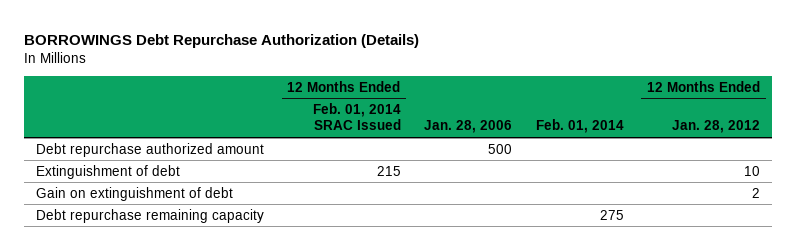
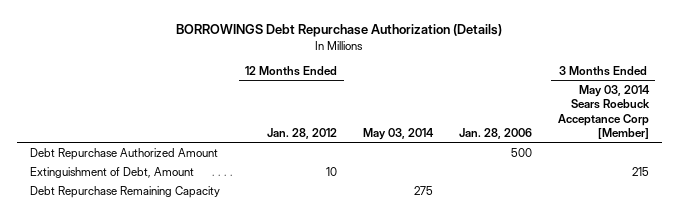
- | 12 Months Ended Feb. 01, 2014 SRAC Issued | Jan. 28, 2006 | Feb. 01, 2014 | 12 Months Ended Jan. 28, 2012
+ | 12 Months Ended Jan. 28, 2012 | May 03, 2014 | Jan. 28, 2006 | 3 Months Ended May 03, 2014 Sears Roebuck Acceptance Corp [Member]
- Debt repurchase authorized amount | | 500 | |
- Extinguishment of debt | 215 | | | 10
- Gain on extinguishment of debt | | | | 2
- Debt repurchase remaining capacity | | | 275 |
+ Debt Repurchase Authorized Amount | | | 500 |
+ Extinguishment of Debt, Amount | 10 | | | 215
+ Debt Repurchase Remaining Capacity | | 275 | |

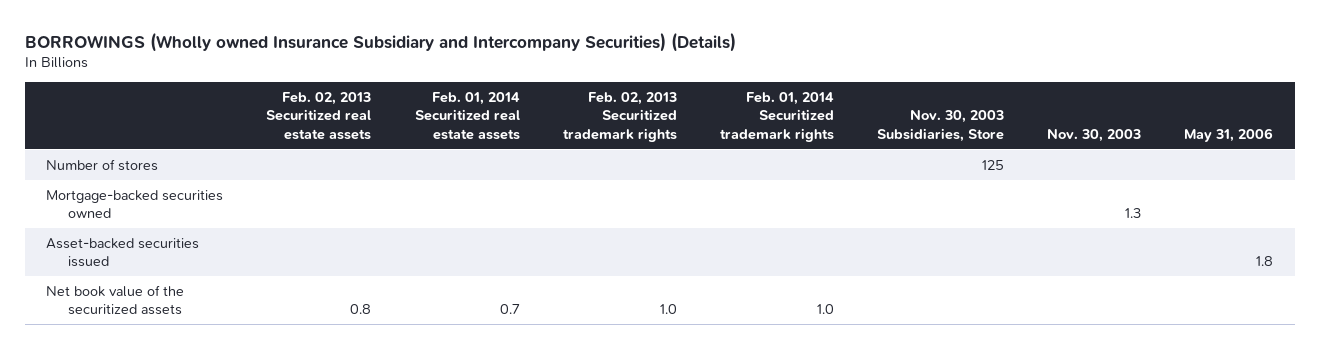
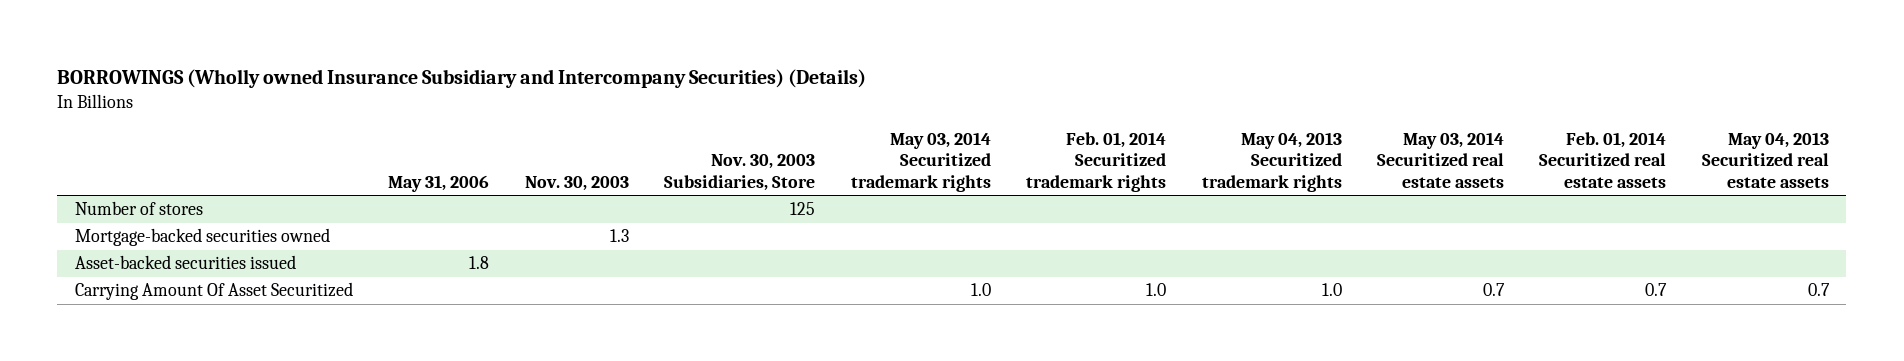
- | Feb. 02, 2013 Securitized real estate assets | Feb. 01, 2014 Securitized real estate assets | Feb. 02, 2013 Securitized trademark rights | Feb. 01, 2014 Securitized trademark rights | Nov. 30, 2003 Subsidiaries, Store | Nov. 30, 2003 | May 31, 2006
+ | May 31, 2006 | Nov. 30, 2003 | Nov. 30, 2003 Subsidiaries, Store | May 03, 2014 Securitized trademark rights | Feb. 01, 2014 Securitized trademark rights | May 04, 2013 Securitized trademark rights | May 03, 2014 Securitized real estate assets | Feb. 01, 2014 Securitized real estate assets | May 04, 2013 Securitized real estate assets
- Net book value of the securitized assets | 0.8 | 0.7 | 1.0 | 1.0 | | |
+ Carrying Amount Of Asset Securitized | | | | 1.0 | 1.0 | 1.0 | 0.7 | 0.7 | 0.7

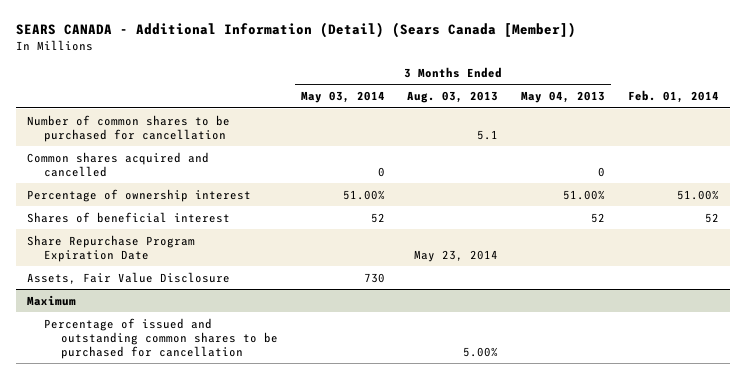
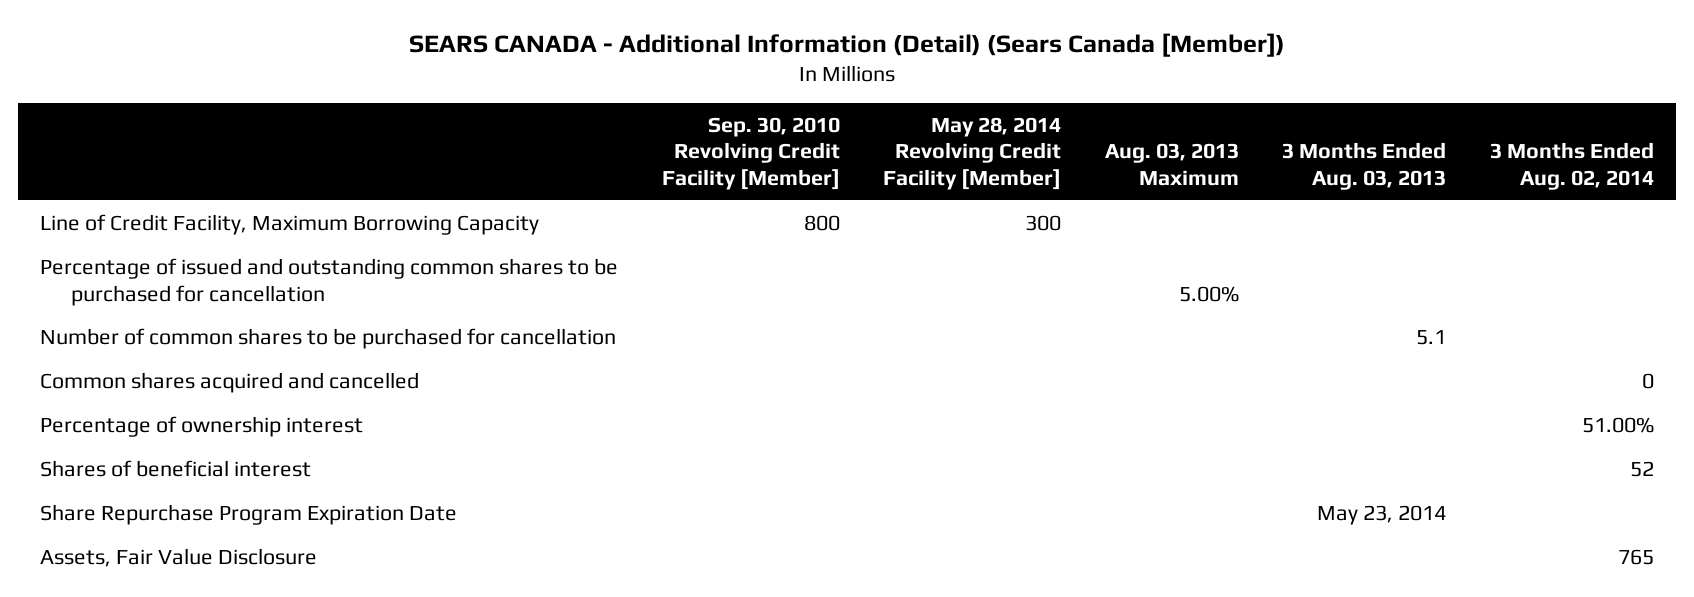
- | 3 Months Ended May 03, 2014 | 3 Months Ended Aug. 03, 2013 | 3 Months Ended May 04, 2013 | Feb. 01, 2014
+ | Sep. 30, 2010 Revolving Credit Facility [Member] | May 28, 2014 Revolving Credit Facility [Member] | Aug. 03, 2013 Maximum | 3 Months Ended Aug. 03, 2013 | 3 Months Ended Aug. 02, 2014
+ Line of Credit Facility, Maximum Borrowing Capacity | 800 | 300 | | |
+ Percentage of issued and outstanding common shares to be purchased for cancellation | | | 5.00% | |
- Maximum
- Percentage of issued and outstanding common shares to be purchased for cancellation | | 5.00% | |

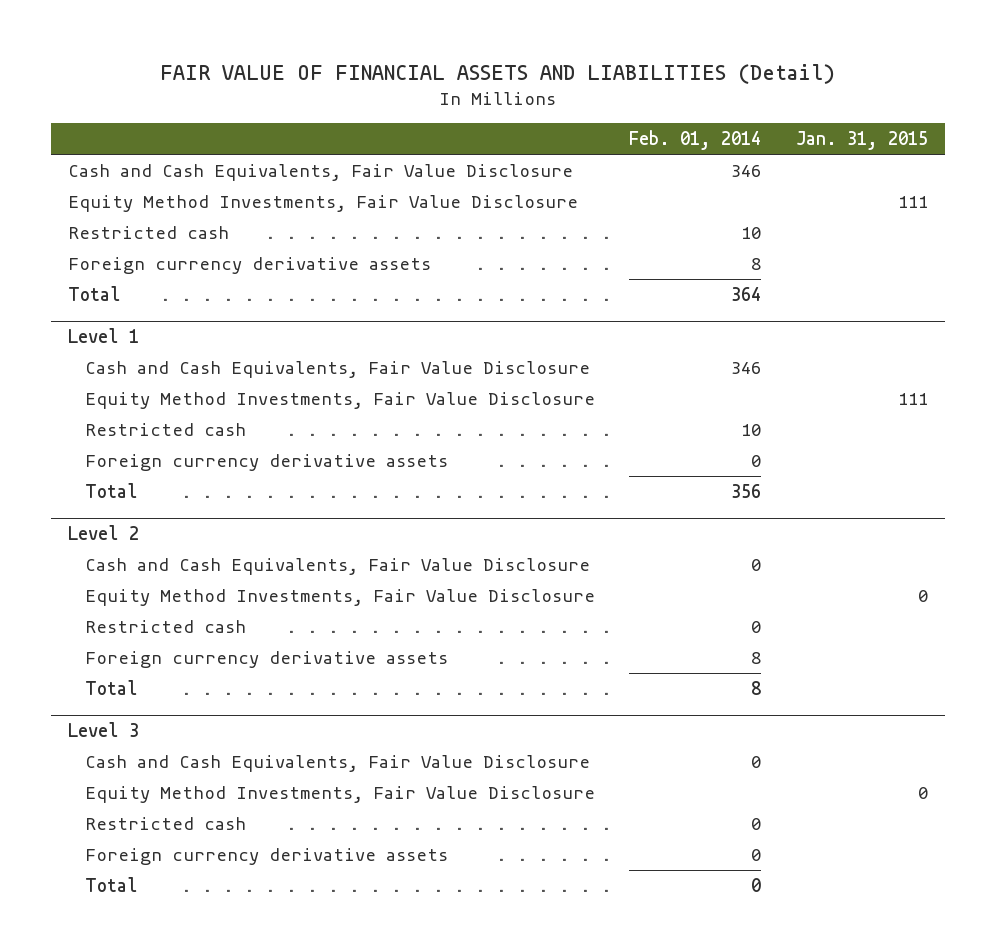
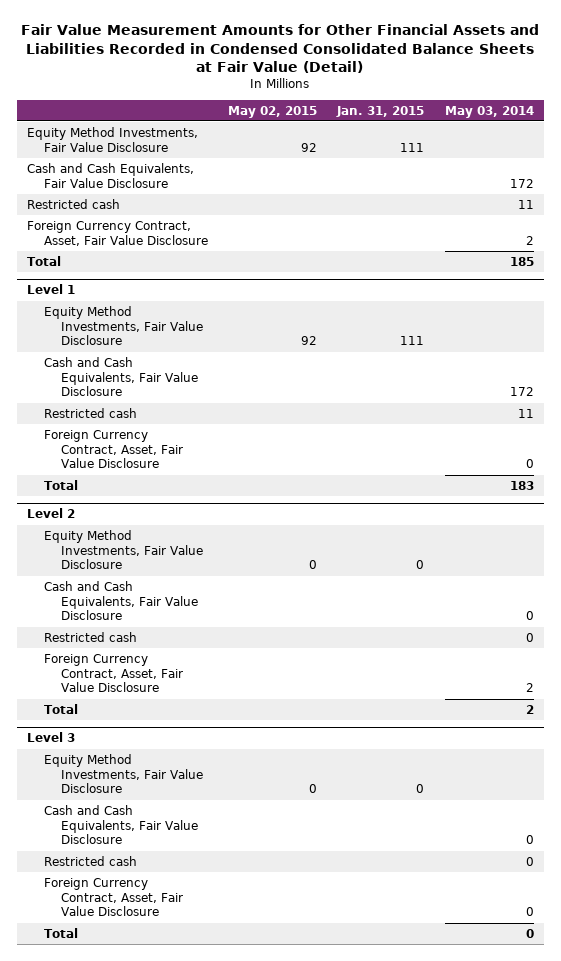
- FAIR VALUE OF FINANCIAL ASSETS AND LIABILITIES (Detail)
+ Fair Value Measurement Amounts for Other Financial Assets and Liabilities Recorded in Condensed Consolidated Balance Sheets at Fair Value (Detail)
- | Feb. 01, 2014 | Jan. 31, 2015
+ | May 02, 2015 | Jan. 31, 2015 | May 03, 2014
moved down: Cash and Cash Equivalents, Fair Value Disclosure | | | 172
- Foreign currency derivative assets | 8 |
+ Foreign Currency Contract, Asset, Fair Value Disclosure | | | 2
@ Level 1
moved down: Cash and Cash Equivalents, Fair Value Disclosure | | | 172
- Foreign currency derivative assets | 0 |
+ Foreign Currency Contract, Asset, Fair Value Disclosure | | | 0
@ Level 2
moved down: Cash and Cash Equivalents, Fair Value Disclosure | | | 0
- Foreign currency derivative assets | 8 |
+ Foreign Currency Contract, Asset, Fair Value Disclosure | | | 2
@ Level 3
moved down: Cash and Cash Equivalents, Fair Value Disclosure | | | 0
- Foreign currency derivative assets | 0 |
+ Foreign Currency Contract, Asset, Fair Value Disclosure | | | 0

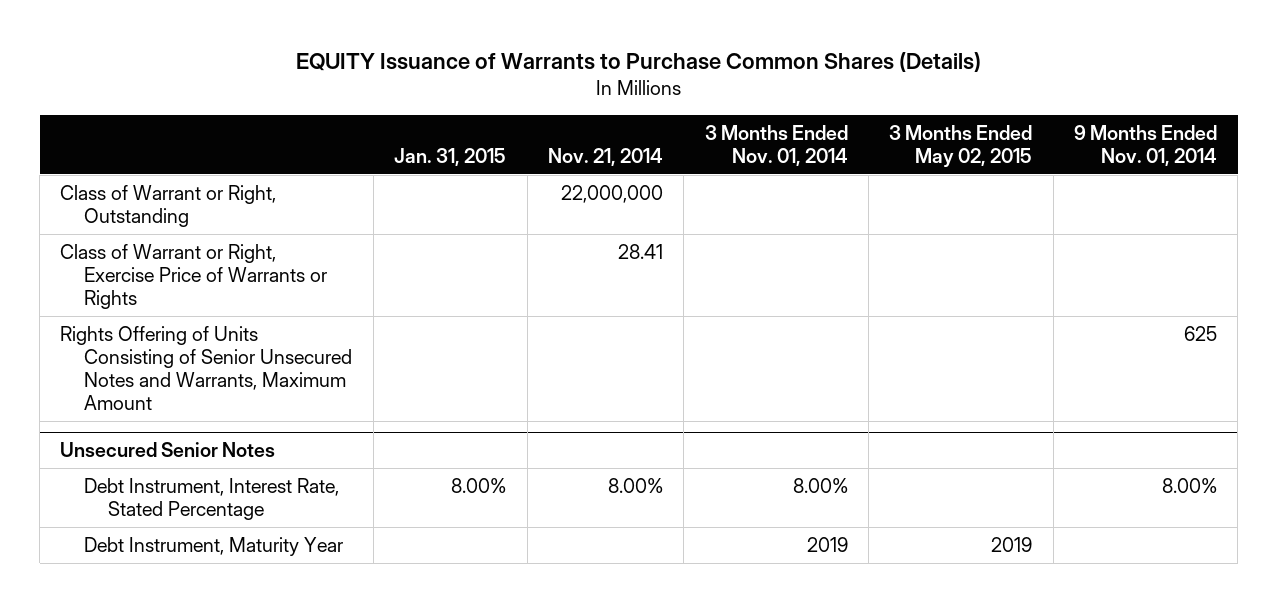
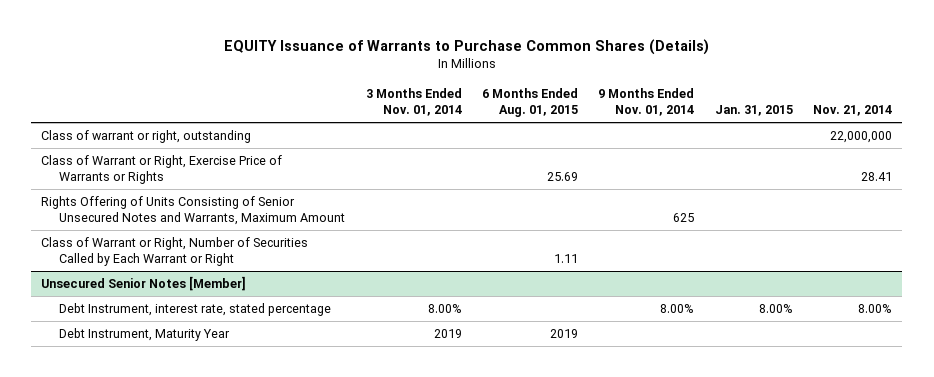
- | Jan. 31, 2015 | Nov. 21, 2014 | 3 Months Ended Nov. 01, 2014 | 3 Months Ended May 02, 2015 | 9 Months Ended Nov. 01, 2014
+ | 3 Months Ended Nov. 01, 2014 | 6 Months Ended Aug. 01, 2015 | 9 Months Ended Nov. 01, 2014 | Jan. 31, 2015 | Nov. 21, 2014
- Class of Warrant or Right, Outstanding | | 22,000,000 | | |
+ Class of warrant or right, outstanding | | | | | 22,000,000
- Unsecured Senior Notes
- Debt Instrument, Interest Rate, Stated Percentage | 8.00% | 8.00% | 8.00% | | 8.00%
+ Class of Warrant or Right, Number of Securities Called by Each Warrant or Right | | 1.11 | | |
+ Unsecured Senior Notes [Member]
+ Debt Instrument, interest rate, stated percentage | 8.00% | | 8.00% | 8.00% | 8.00%

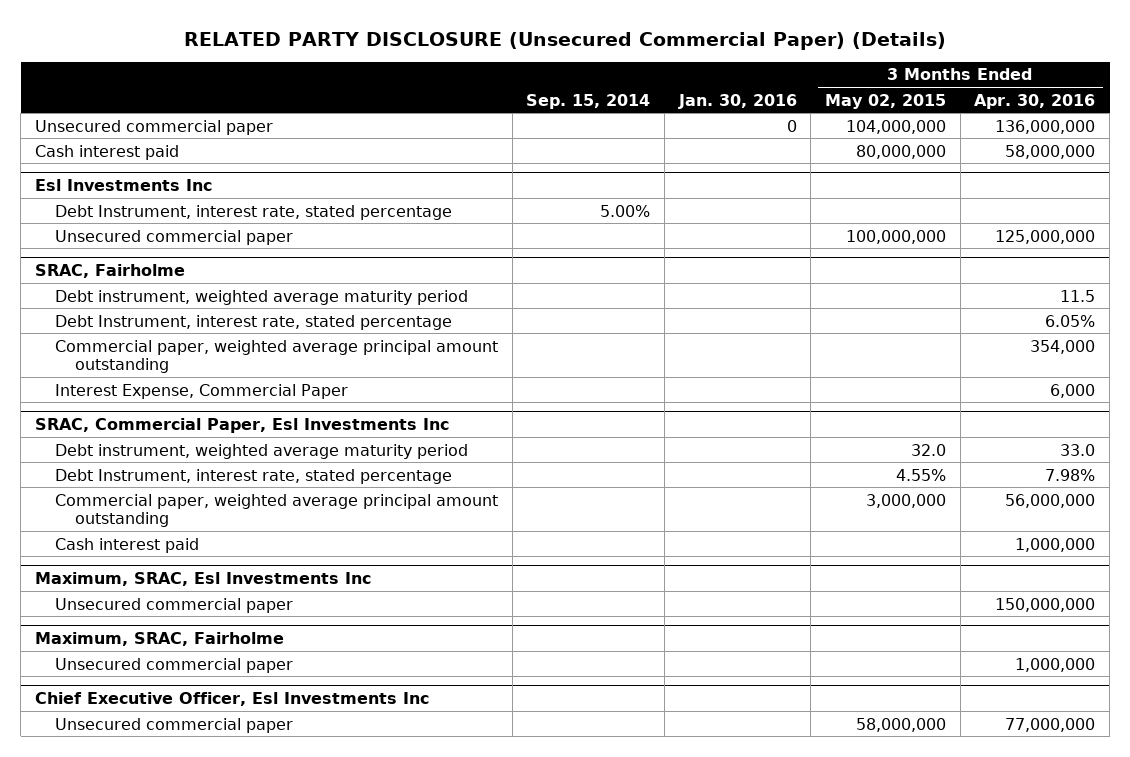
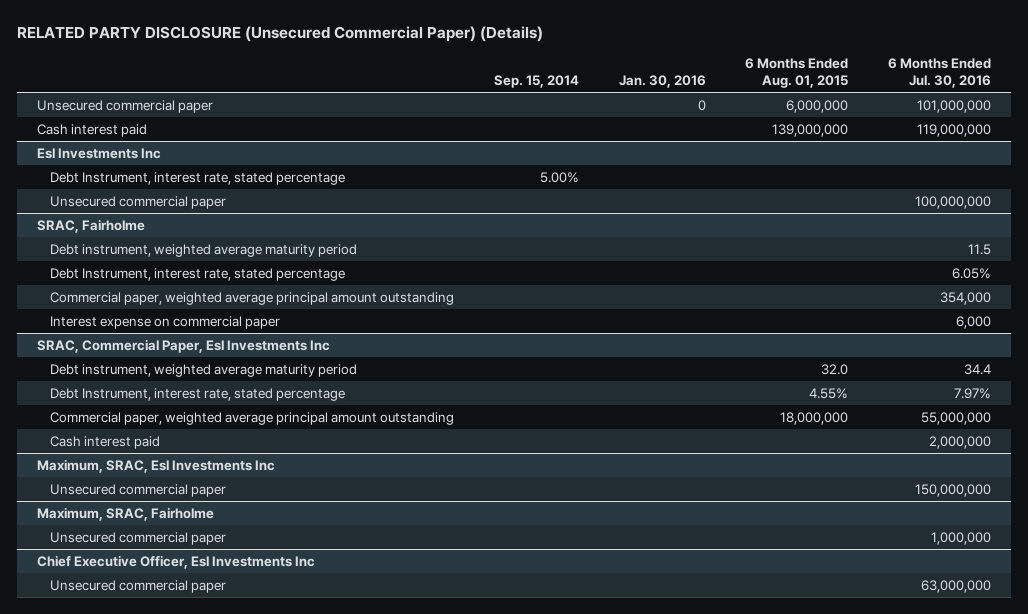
- | Sep. 15, 2014 | Jan. 30, 2016 | 3 Months Ended May 02, 2015 | 3 Months Ended Apr. 30, 2016
+ | Sep. 15, 2014 | Jan. 30, 2016 | 6 Months Ended Aug. 01, 2015 | 6 Months Ended Jul. 30, 2016
@ SRAC, Fairholme
- Interest Expense, Commercial Paper | | | | 6,000
+ Interest expense on commercial paper | | | | 6,000

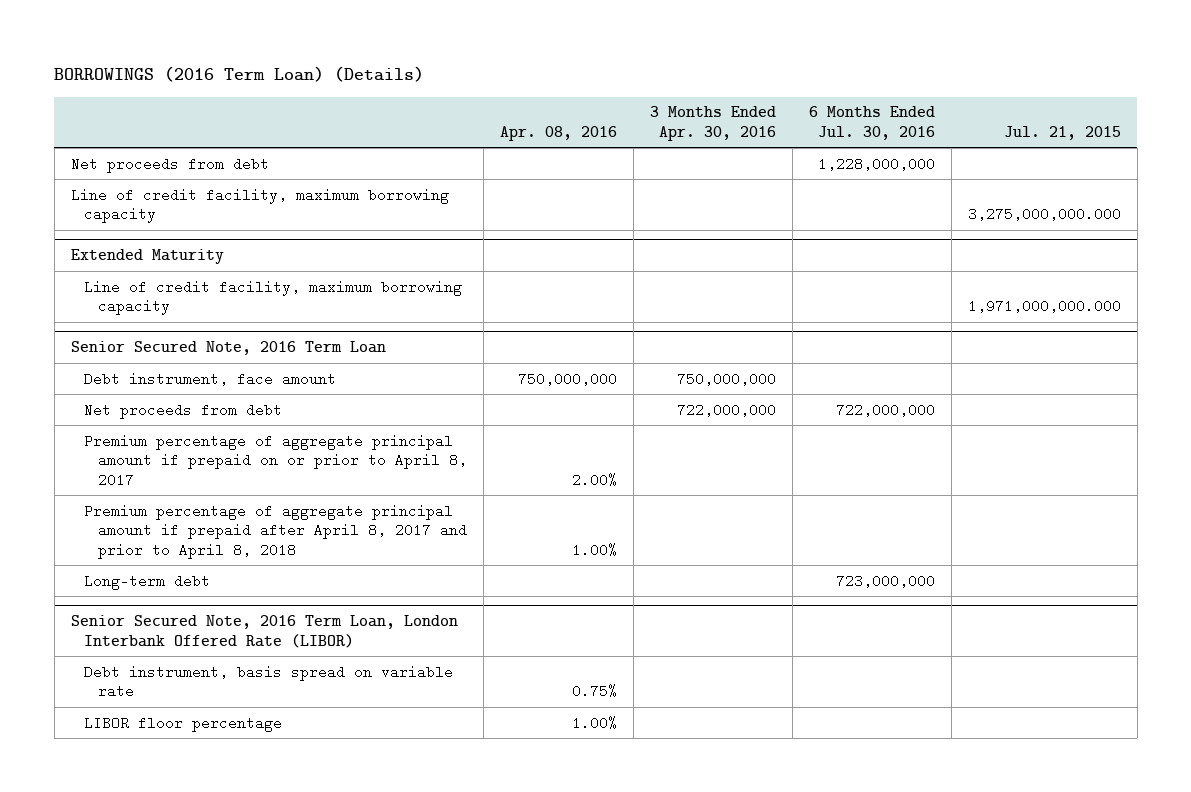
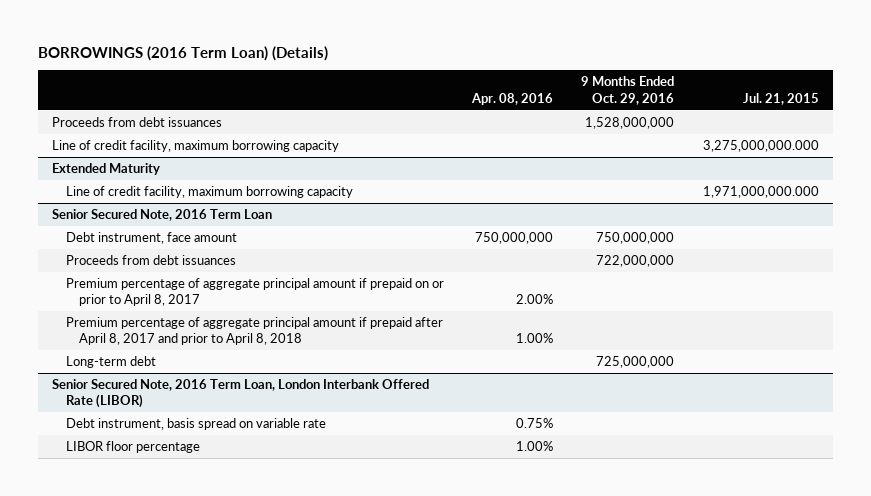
- | Apr. 08, 2016 | 3 Months Ended Apr. 30, 2016 | 6 Months Ended Jul. 30, 2016 | Jul. 21, 2015
+ | Apr. 08, 2016 | 9 Months Ended Oct. 29, 2016 | Jul. 21, 2015
- Net proceeds from debt | | | 1,228,000,000 |
+ Proceeds from debt issuances | | 1,528,000,000 |
@ Senior Secured Note, 2016 Term Loan
- Net proceeds from debt | | 722,000,000 | 722,000,000 |
+ Proceeds from debt issuances | | 722,000,000 |

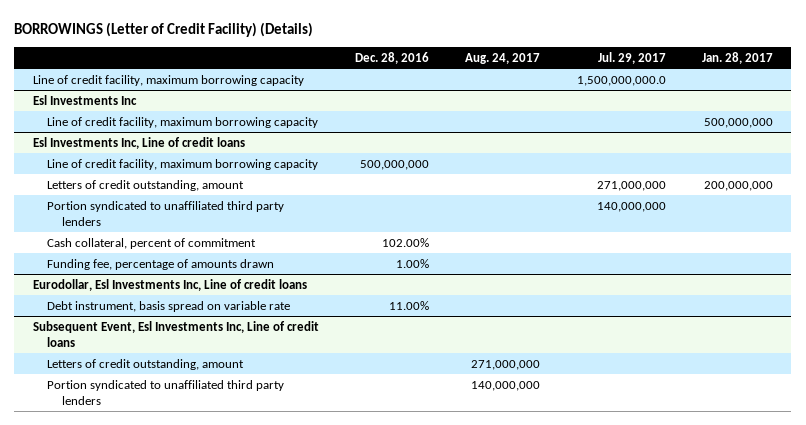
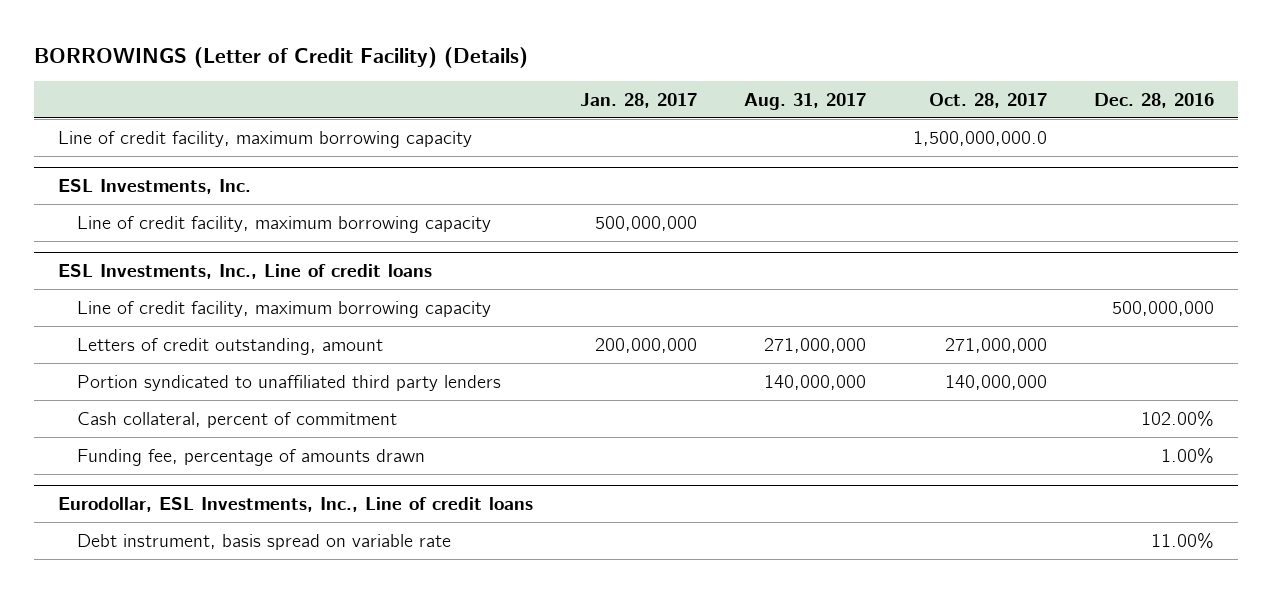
- | Dec. 28, 2016 | Aug. 24, 2017 | Jul. 29, 2017 | Jan. 28, 2017
+ | Jan. 28, 2017 | Aug. 31, 2017 | Oct. 28, 2017 | Dec. 28, 2016
- Esl Investments Inc
+ ESL Investments, Inc.
- Esl Investments Inc, Line of credit loans
+ ESL Investments, Inc., Line of credit loans
- Eurodollar, Esl Investments Inc, Line of credit loans
+ Eurodollar, ESL Investments, Inc., Line of credit loans
- Subsequent Event, Esl Investments Inc, Line of credit loans
- Letters of credit outstanding, amount | | 271,000,000 | |
- Portion syndicated to unaffiliated third party lenders | | 140,000,000 | |

